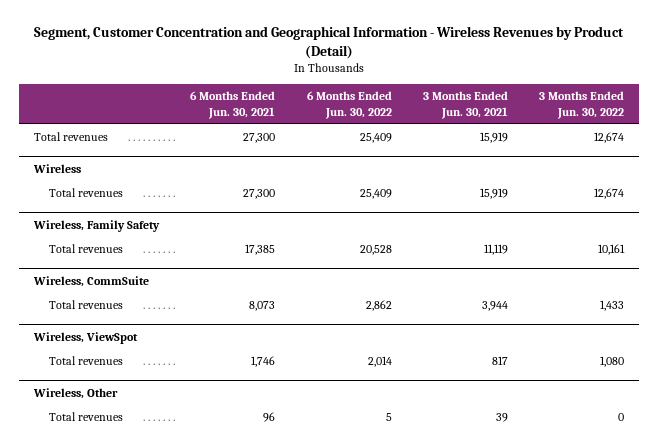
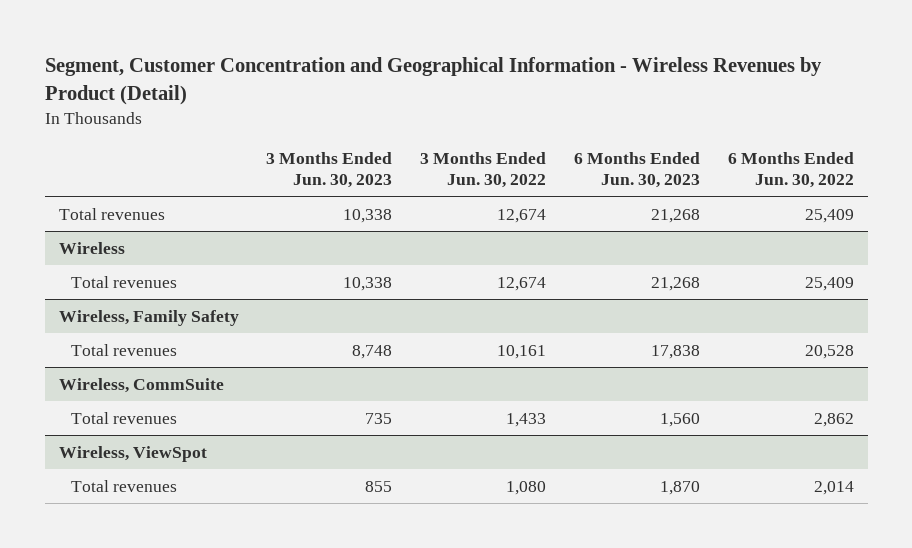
- | 6 Months Ended Jun. 30, 2021 | 6 Months Ended Jun. 30, 2022 | 3 Months Ended Jun. 30, 2021 | 3 Months Ended Jun. 30, 2022
+ | 3 Months Ended Jun. 30, 2023 | 3 Months Ended Jun. 30, 2022 | 6 Months Ended Jun. 30, 2023 | 6 Months Ended Jun. 30, 2022
- Wireless, Other
- Total revenues | 96 | 5 | 39 | 0

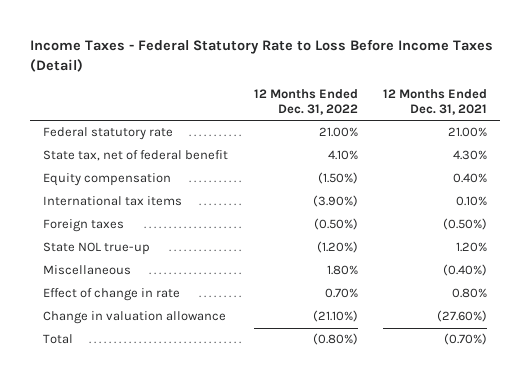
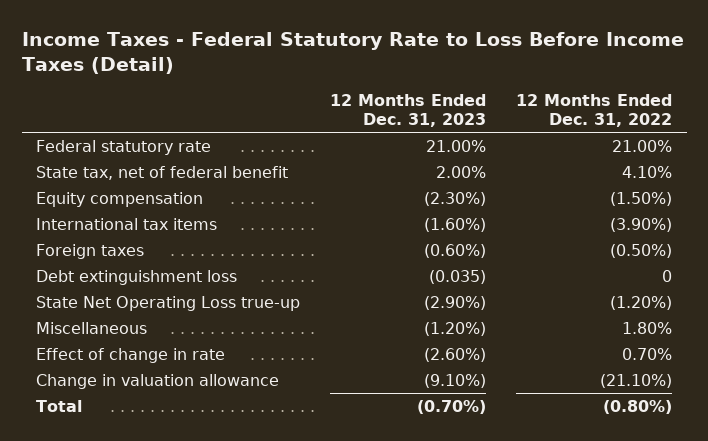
- | 12 Months Ended Dec. 31, 2022 | 12 Months Ended Dec. 31, 2021
+ | 12 Months Ended Dec. 31, 2023 | 12 Months Ended Dec. 31, 2022
- State NOL true-up | (1.20%) | 1.20%
+ Debt extinguishment loss | (0.035) | 0
+ State Net Operating Loss true-up | (2.90%) | (1.20%)

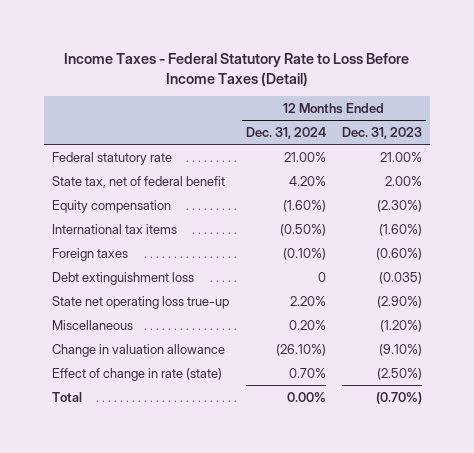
- | 12 Months Ended Dec. 31, 2023 | 12 Months Ended Dec. 31, 2022
+ | 12 Months Ended Dec. 31, 2024 | 12 Months Ended Dec. 31, 2023
- State Net Operating Loss true-up | (2.90%) | (1.20%)
+ State net operating loss true-up | 2.20% | (2.90%)
- Effect of change in rate | (2.60%) | 0.70%
+ Effect of change in rate (state) | 0.70% | (2.50%)

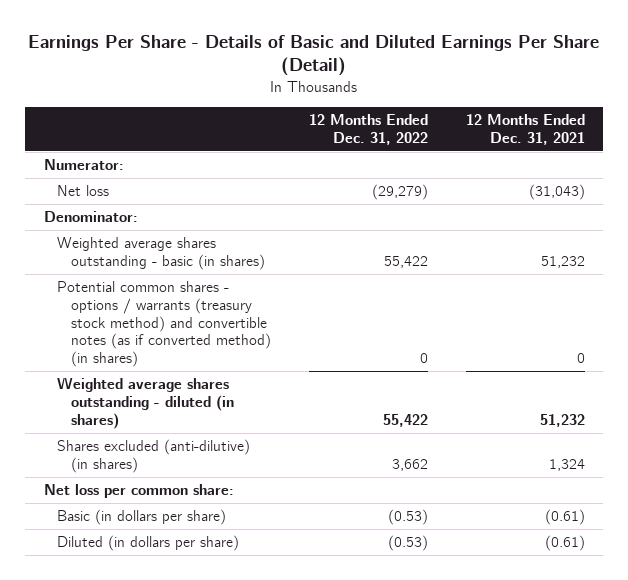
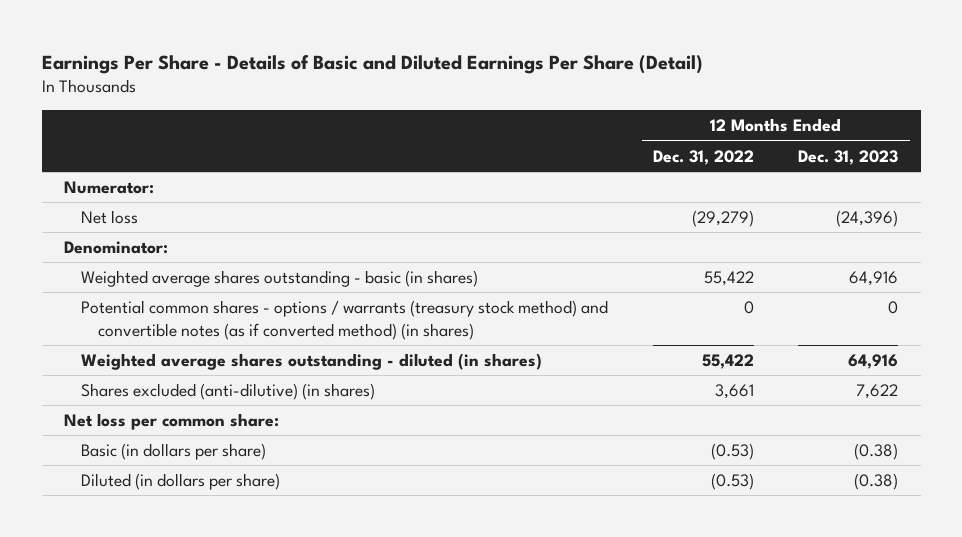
- | 12 Months Ended Dec. 31, 2022 | 12 Months Ended Dec. 31, 2021
+ | 12 Months Ended Dec. 31, 2022 | 12 Months Ended Dec. 31, 2023
- Shares excluded (anti-dilutive) (in shares) | 3,662 | 1,324
+ Shares excluded (anti-dilutive) (in shares) | 3,661 | 7,622

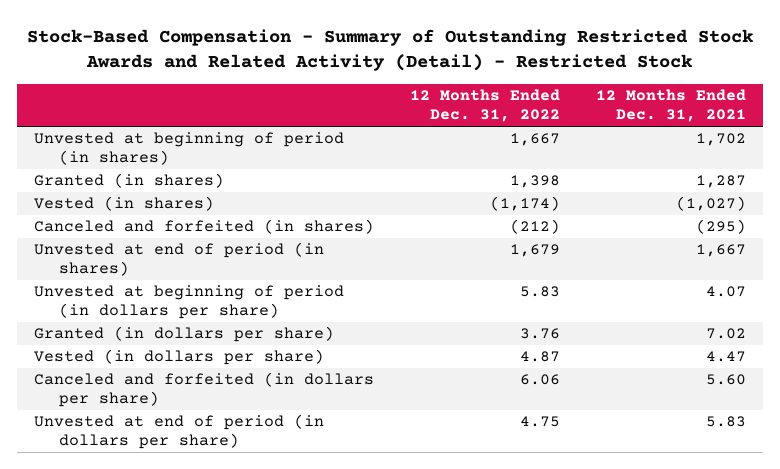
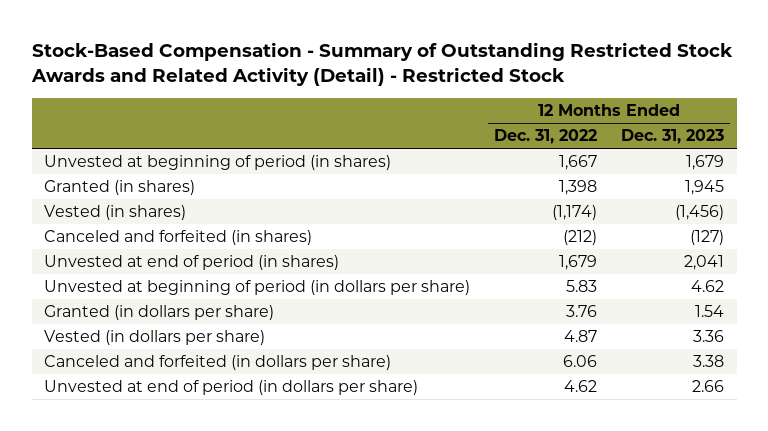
- | 12 Months Ended Dec. 31, 2022 | 12 Months Ended Dec. 31, 2021
+ | 12 Months Ended Dec. 31, 2022 | 12 Months Ended Dec. 31, 2023
- Unvested at end of period (in dollars per share) | 4.75 | 5.83
+ Unvested at end of period (in dollars per share) | 4.62 | 2.66

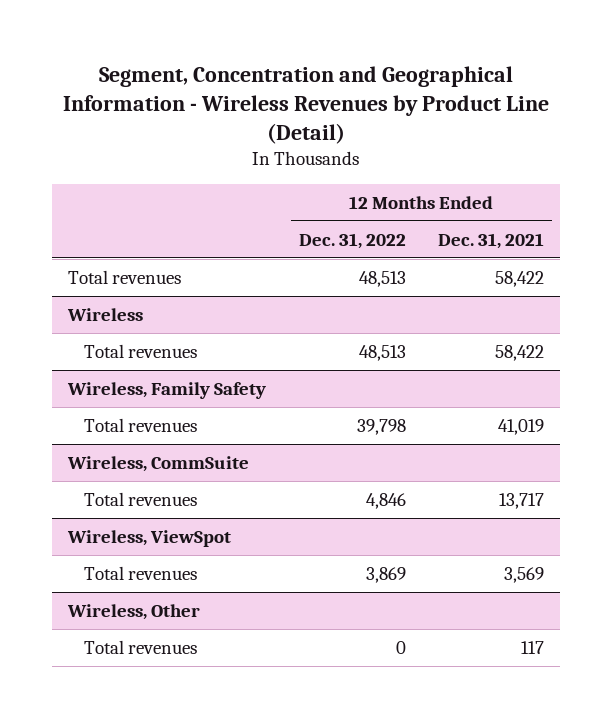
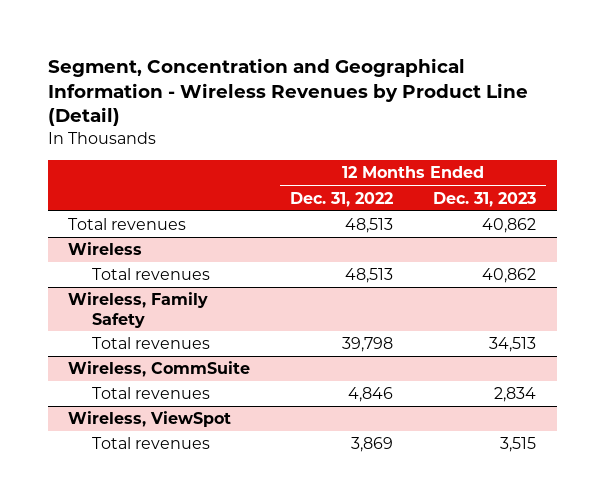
- | 12 Months Ended Dec. 31, 2022 | 12 Months Ended Dec. 31, 2021
+ | 12 Months Ended Dec. 31, 2022 | 12 Months Ended Dec. 31, 2023
- Wireless, Other
- Total revenues | 0 | 117

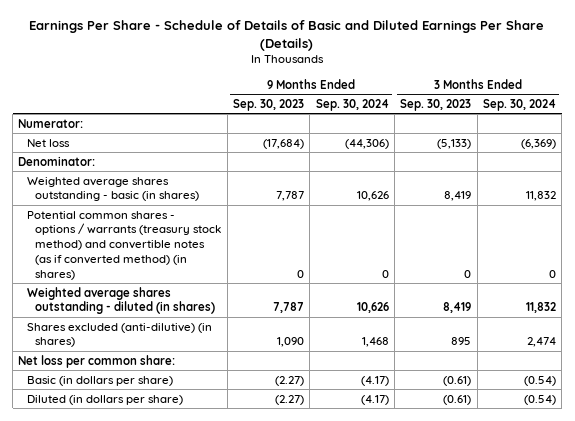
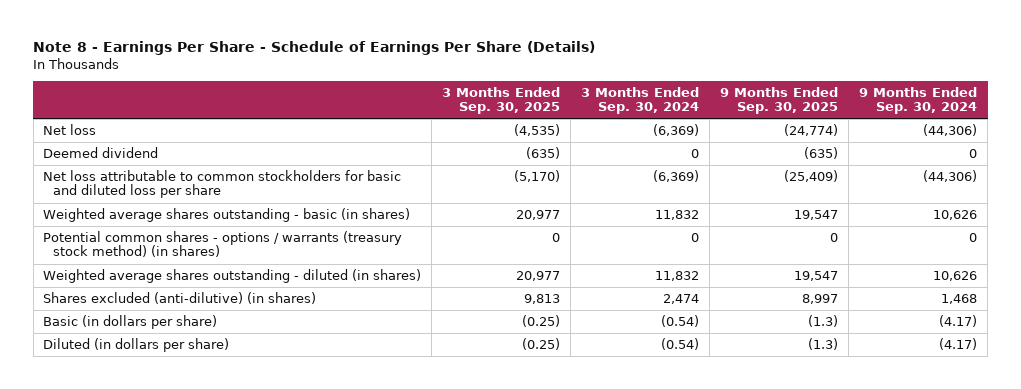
- Earnings Per Share - Schedule of Details of Basic and Diluted Earnings Per Share (Details)
+ Note 8 - Earnings Per Share - Schedule of Earnings Per Share (Details)
- | 9 Months Ended Sep. 30, 2023 | 9 Months Ended Sep. 30, 2024 | 3 Months Ended Sep. 30, 2023 | 3 Months Ended Sep. 30, 2024
+ | 3 Months Ended Sep. 30, 2025 | 3 Months Ended Sep. 30, 2024 | 9 Months Ended Sep. 30, 2025 | 9 Months Ended Sep. 30, 2024
- Numerator:
- Denominator:
+ Deemed dividend | (635) | 0 | (635) | 0
+ Net loss attributable to common stockholders for basic and diluted loss per share | (5,170) | (6,369) | (25,409) | (44,306)
- Potential common shares - options / warrants (treasury stock method) and convertible notes (as if converted method) (in shares) | 0 | 0 | 0 | 0
+ Potential common shares - options / warrants (treasury stock method) (in shares) | 0 | 0 | 0 | 0
- Net loss per common share:

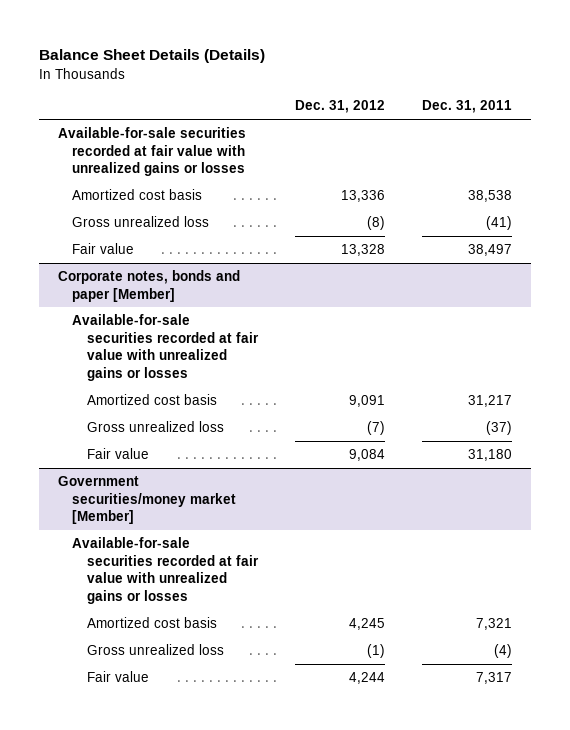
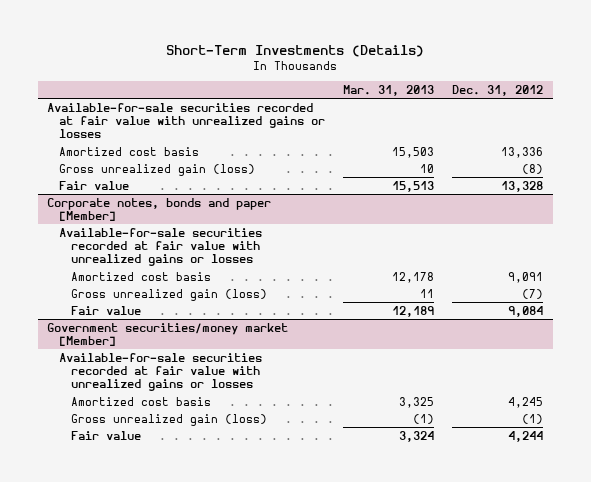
- Balance Sheet Details (Details)
+ Short-Term Investments (Details)
- | Dec. 31, 2012 | Dec. 31, 2011
+ | Mar. 31, 2013 | Dec. 31, 2012
- Gross unrealized loss | (8) | (41)
+ Gross unrealized gain (loss) | 10 | (8)
@ Corporate notes, bonds and paper [Member]
- Gross unrealized loss | (7) | (37)
+ Gross unrealized gain (loss) | 11 | (7)
@ Government securities/money market [Member]
- Gross unrealized loss | (1) | (4)
+ Gross unrealized gain (loss) | (1) | (1)

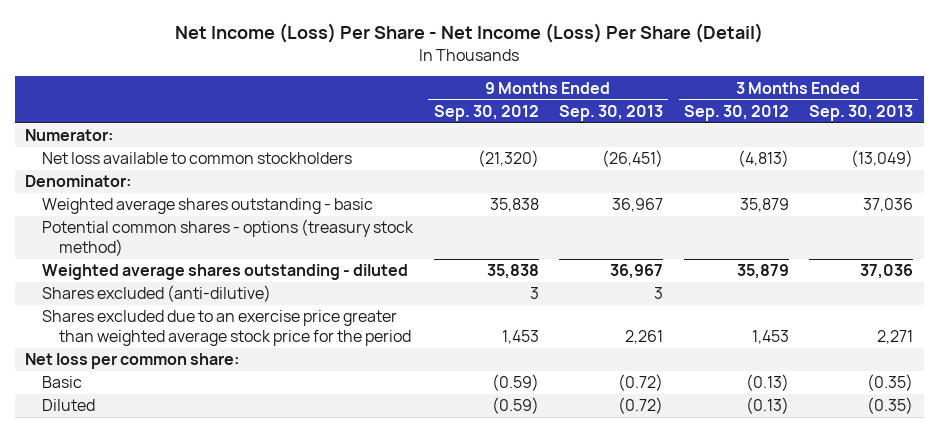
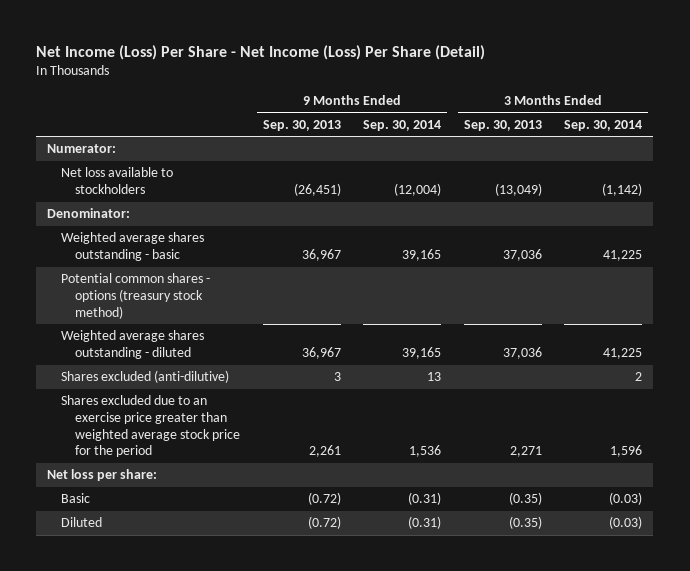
- | 9 Months Ended Sep. 30, 2012 | 9 Months Ended Sep. 30, 2013 | 3 Months Ended Sep. 30, 2012 | 3 Months Ended Sep. 30, 2013
+ | 9 Months Ended Sep. 30, 2013 | 9 Months Ended Sep. 30, 2014 | 3 Months Ended Sep. 30, 2013 | 3 Months Ended Sep. 30, 2014
- Net loss available to common stockholders | (21,320) | (26,451) | (4,813) | (13,049)
+ Net loss available to stockholders | (26,451) | (12,004) | (13,049) | (1,142)
- Net loss per common share:
+ Net loss per share:

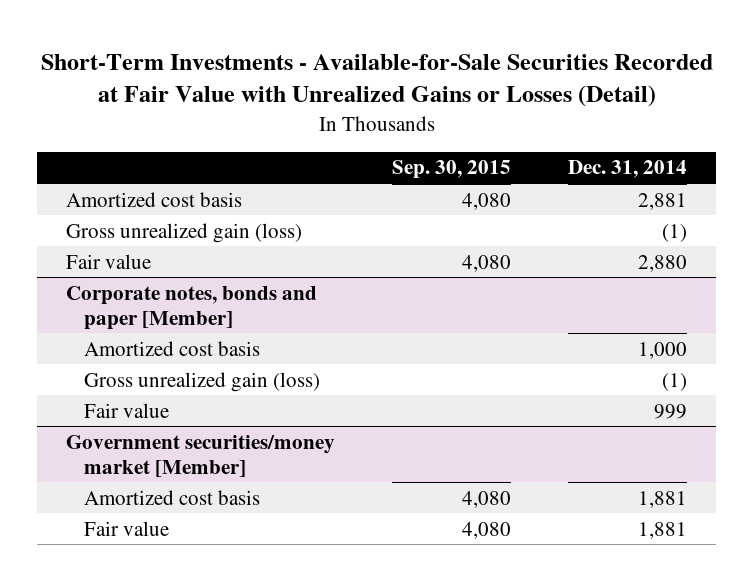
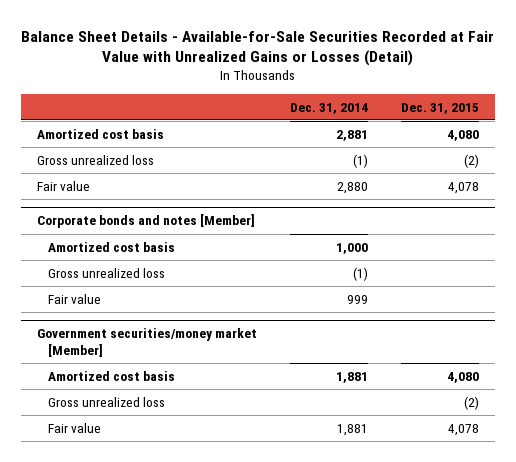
- Short-Term Investments - Available-for-Sale Securities Recorded at Fair Value with Unrealized Gains or Losses (Detail)
+ Balance Sheet Details - Available-for-Sale Securities Recorded at Fair Value with Unrealized Gains or Losses (Detail)
- | Sep. 30, 2015 | Dec. 31, 2014
+ | Dec. 31, 2014 | Dec. 31, 2015
- Gross unrealized gain (loss) | | (1)
+ Gross unrealized loss | (1) | (2)
- Corporate notes, bonds and paper [Member]
+ Corporate bonds and notes [Member]
- Gross unrealized gain (loss) | | (1)
+ Gross unrealized loss | (1) |
@ Government securities/money market [Member]
+ Gross unrealized loss | | (2)

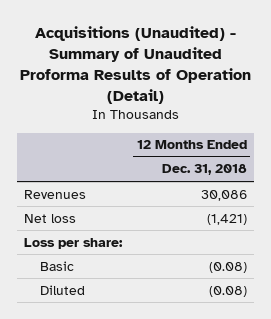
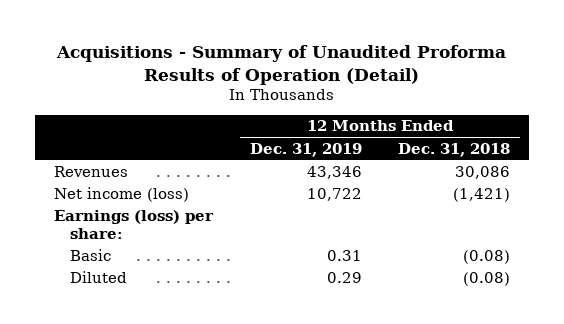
- Acquisitions (Unaudited) - Summary of Unaudited Proforma Results of Operation (Detail)
+ Acquisitions - Summary of Unaudited Proforma Results of Operation (Detail)
- | 12 Months Ended Dec. 31, 2018
+ | 12 Months Ended Dec. 31, 2019 | 12 Months Ended Dec. 31, 2018
- Net loss | (1,421)
- Loss per share:
+ Net income (loss) | 10,722 | (1,421)
+ Earnings (loss) per share:

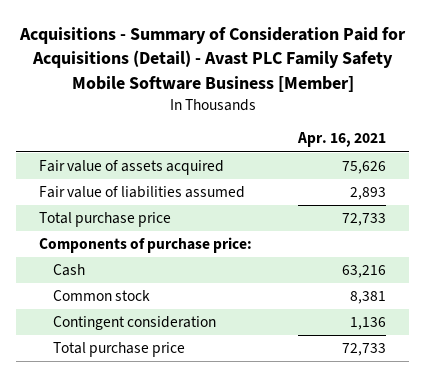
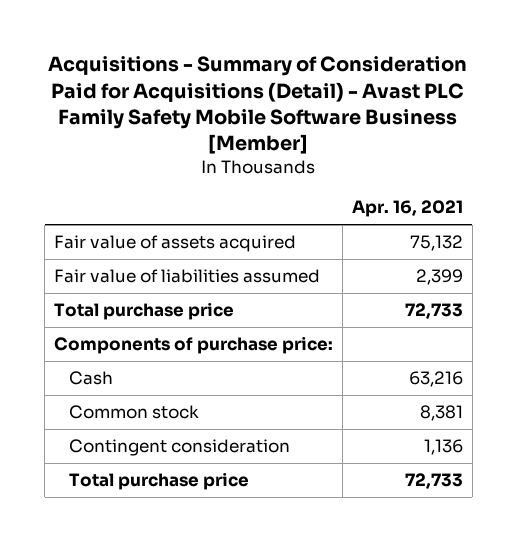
- Fair value of assets acquired | 75,626
- Fair value of liabilities assumed | 2,893
+ Fair value of assets acquired | 75,132
+ Fair value of liabilities assumed | 2,399

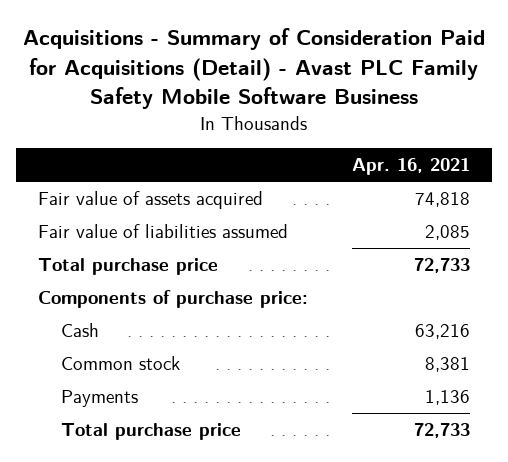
- Acquisitions - Summary of Consideration Paid for Acquisitions (Detail) - Avast PLC Family Safety Mobile Software Business [Member]
+ Acquisitions - Summary of Consideration Paid for Acquisitions (Detail) - Avast PLC Family Safety Mobile Software Business
- Fair value of assets acquired | 75,132
- Fair value of liabilities assumed | 2,399
+ Fair value of assets acquired | 74,818
+ Fair value of liabilities assumed | 2,085
- Contingent consideration | 1,136
+ Payments | 1,136

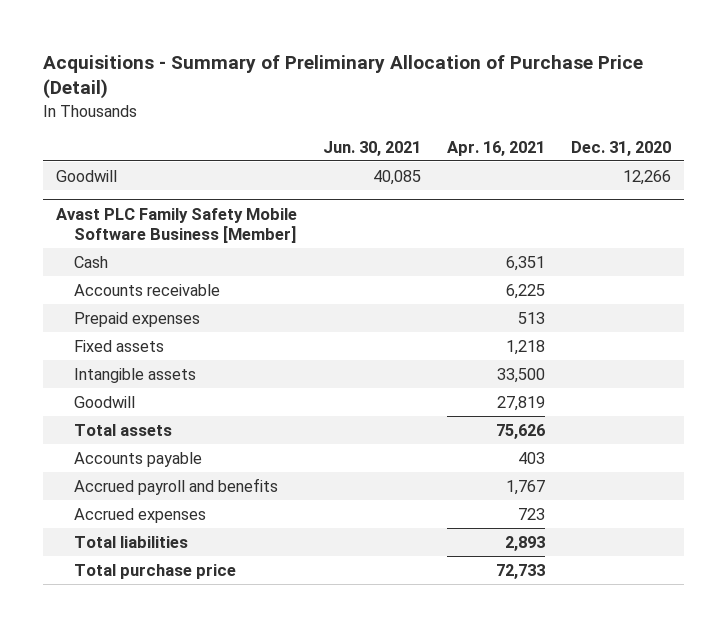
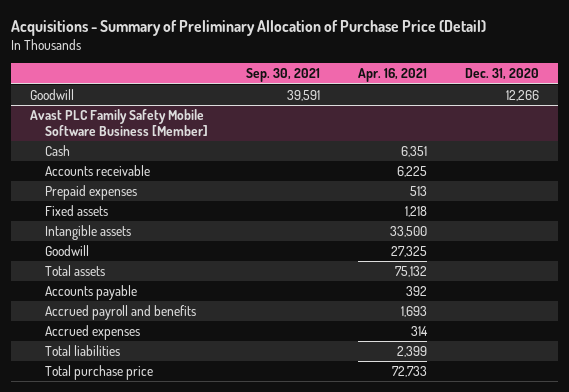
- | Jun. 30, 2021 | Apr. 16, 2021 | Dec. 31, 2020
+ | Sep. 30, 2021 | Apr. 16, 2021 | Dec. 31, 2020
@ Avast PLC Family Safety Mobile Software Business [Member]
- Goodwill | | 27,819 |
- Total assets | | 75,626 |
- Accounts payable | | 403 |
- Accrued payroll and benefits | | 1,767 |
- Accrued expenses | | 723 |
- Total liabilities | | 2,893 |
+ Goodwill | | 27,325 |
+ Total assets | | 75,132 |
+ Accounts payable | | 392 |
+ Accrued payroll and benefits | | 1,693 |
+ Accrued expenses | | 314 |
+ Total liabilities | | 2,399 |

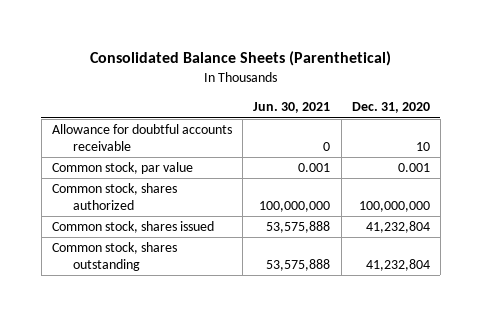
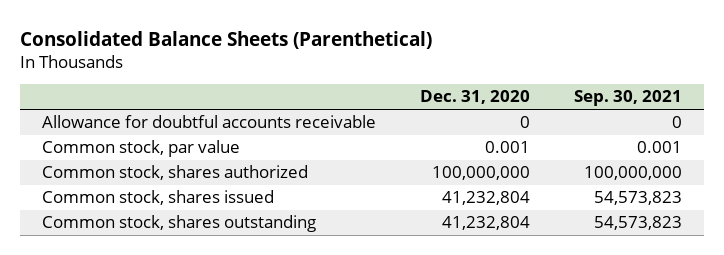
- | Jun. 30, 2021 | Dec. 31, 2020
+ | Dec. 31, 2020 | Sep. 30, 2021
- Allowance for doubtful accounts receivable | 0 | 10
+ Allowance for doubtful accounts receivable | 0 | 0

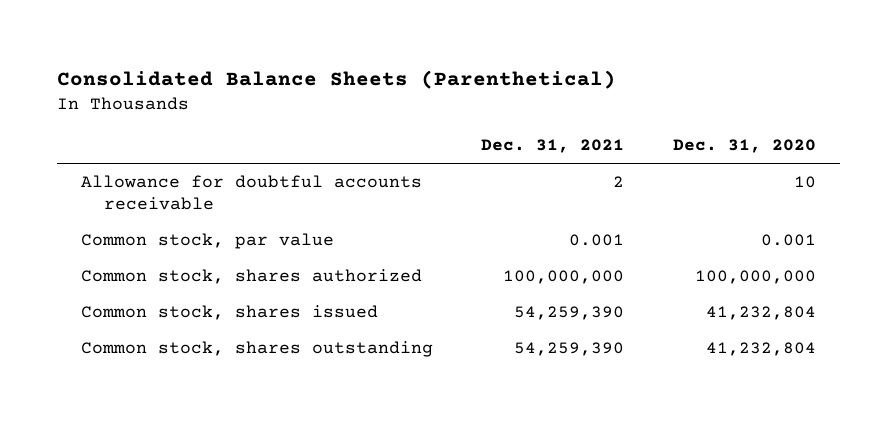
- | Dec. 31, 2020 | Sep. 30, 2021
+ | Dec. 31, 2021 | Dec. 31, 2020
- Allowance for doubtful accounts receivable | 0 | 0
+ Allowance for doubtful accounts receivable | 2 | 10

